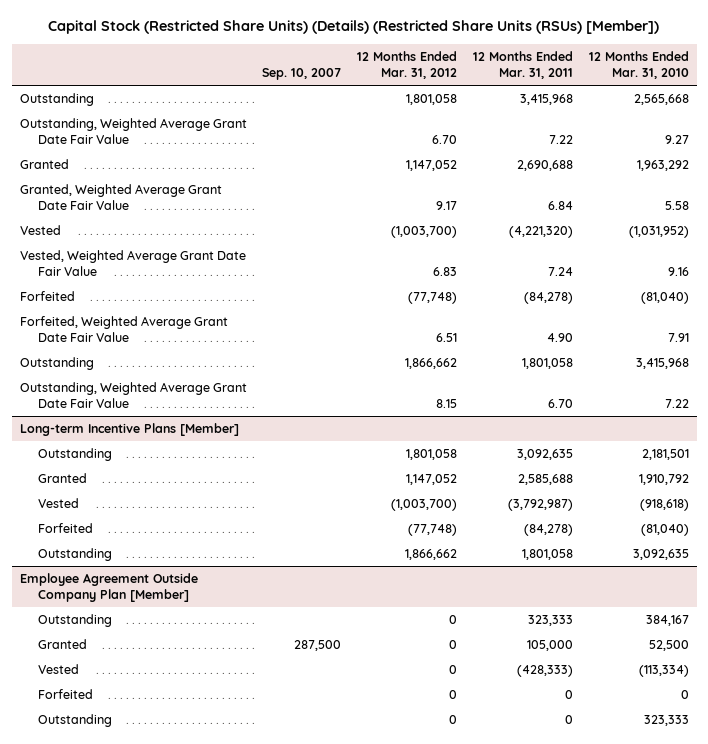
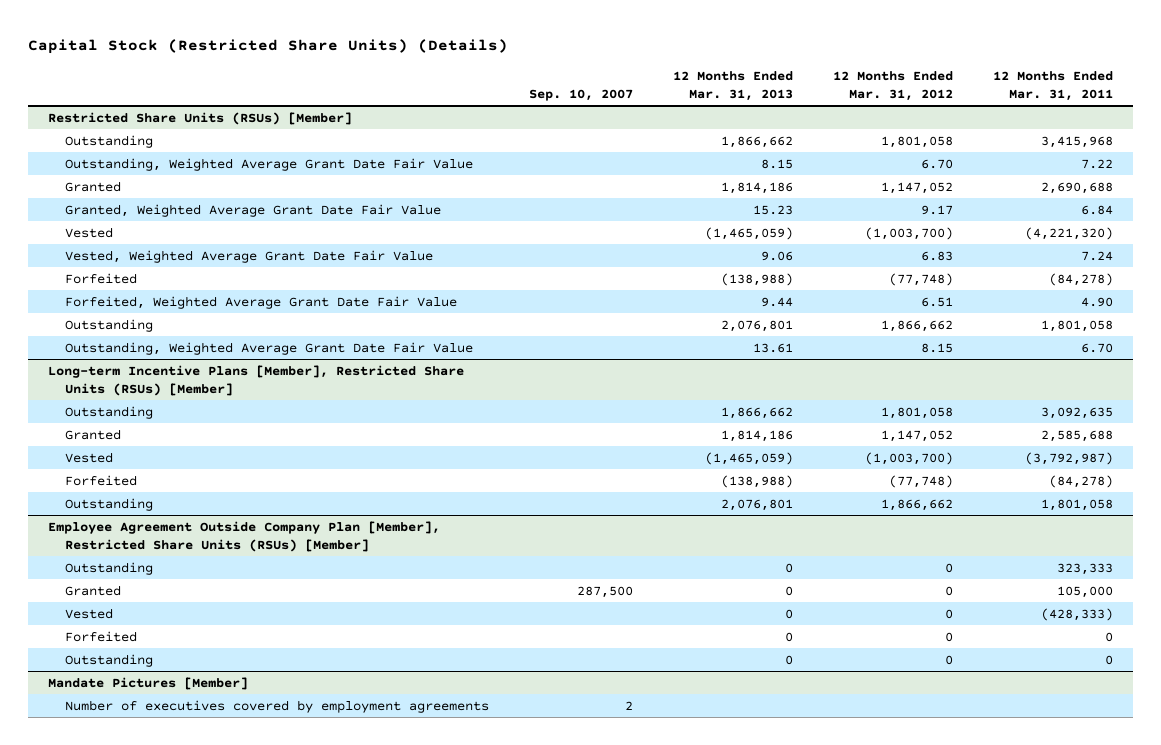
- Capital Stock (Restricted Share Units) (Details) (Restricted Share Units (RSUs) [Member])
+ Capital Stock (Restricted Share Units) (Details)
- | Sep. 10, 2007 | 12 Months Ended Mar. 31, 2012 | 12 Months Ended Mar. 31, 2011 | 12 Months Ended Mar. 31, 2010
+ | Sep. 10, 2007 | 12 Months Ended Mar. 31, 2013 | 12 Months Ended Mar. 31, 2012 | 12 Months Ended Mar. 31, 2011
+ Restricted Share Units (RSUs) [Member]
- Long-term Incentive Plans [Member]
+ Long-term Incentive Plans [Member], Restricted Share Units (RSUs) [Member]
- Employee Agreement Outside Company Plan [Member]
+ Employee Agreement Outside Company Plan [Member], Restricted Share Units (RSUs) [Member]
+ Mandate Pictures [Member]
+ Number of executives covered by employment agreements | 2 | | |

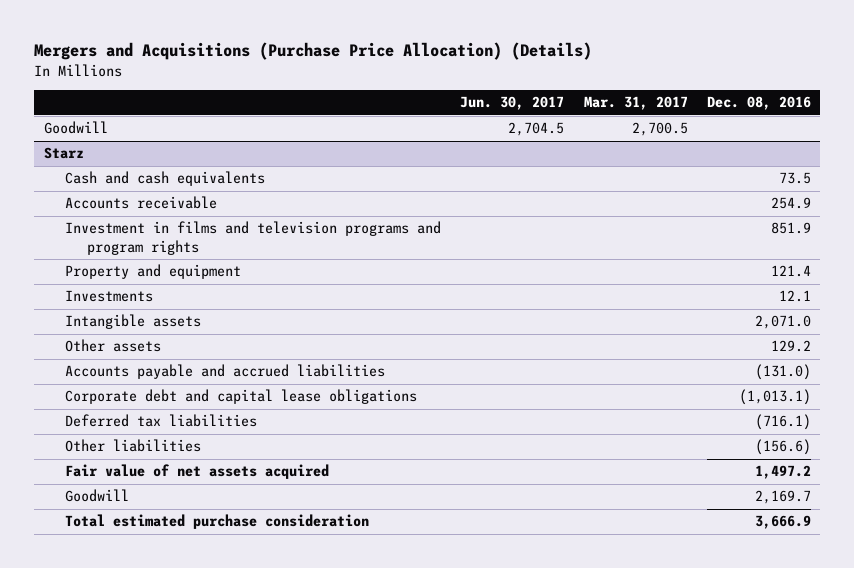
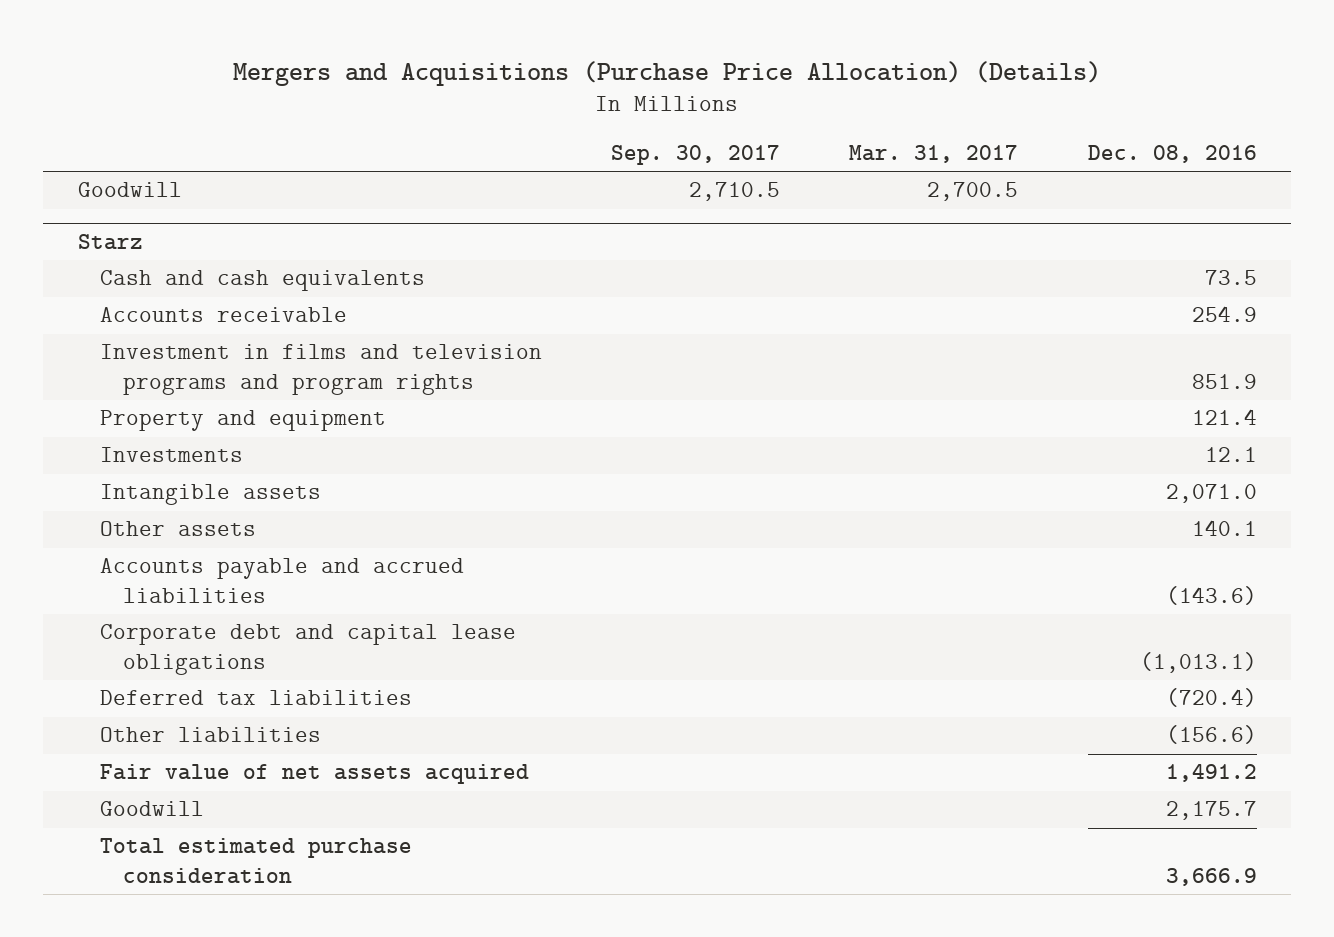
- | Jun. 30, 2017 | Mar. 31, 2017 | Dec. 08, 2016
+ | Sep. 30, 2017 | Mar. 31, 2017 | Dec. 08, 2016
@ Starz
- Other assets | | | 129.2
- Accounts payable and accrued liabilities | | | (131.0)
+ Other assets | | | 140.1
+ Accounts payable and accrued liabilities | | | (143.6)
- Deferred tax liabilities | | | (716.1)
+ Deferred tax liabilities | | | (720.4)
- Fair value of net assets acquired | | | 1,497.2
- Goodwill | | | 2,169.7
+ Fair value of net assets acquired | | | 1,491.2
+ Goodwill | | | 2,175.7

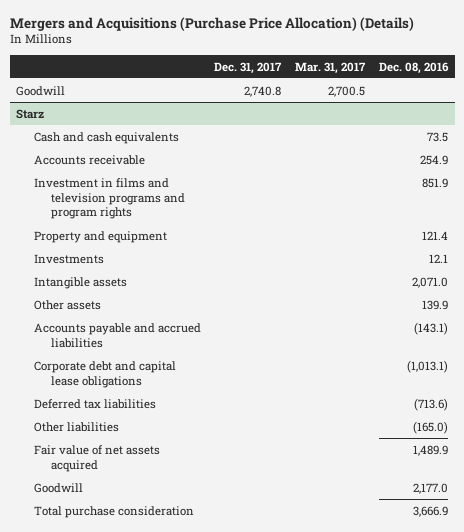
- | Sep. 30, 2017 | Mar. 31, 2017 | Dec. 08, 2016
+ | Dec. 31, 2017 | Mar. 31, 2017 | Dec. 08, 2016
@ Starz
- Other assets | | | 140.1
- Accounts payable and accrued liabilities | | | (143.6)
+ Other assets | | | 139.9
+ Accounts payable and accrued liabilities | | | (143.1)
- Deferred tax liabilities | | | (720.4)
- Other liabilities | | | (156.6)
- Fair value of net assets acquired | | | 1,491.2
- Goodwill | | | 2,175.7
- Total estimated purchase consideration | | | 3,666.9
+ Deferred tax liabilities | | | (713.6)
+ Other liabilities | | | (165.0)
+ Fair value of net assets acquired | | | 1,489.9
+ Goodwill | | | 2,177.0
+ Total purchase consideration | | | 3,666.9

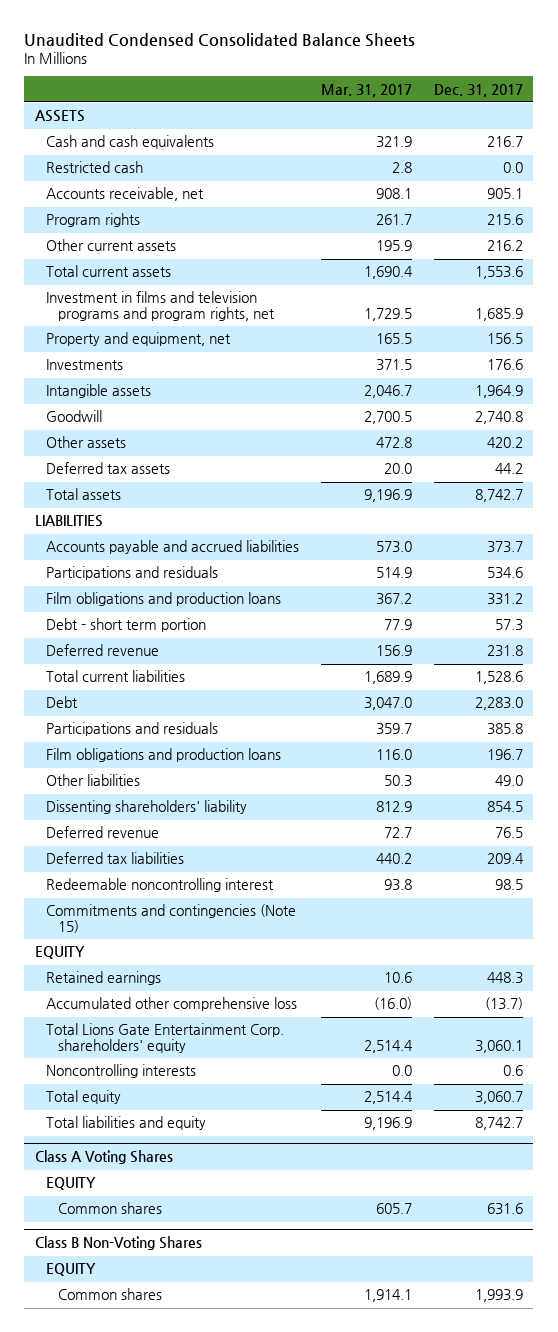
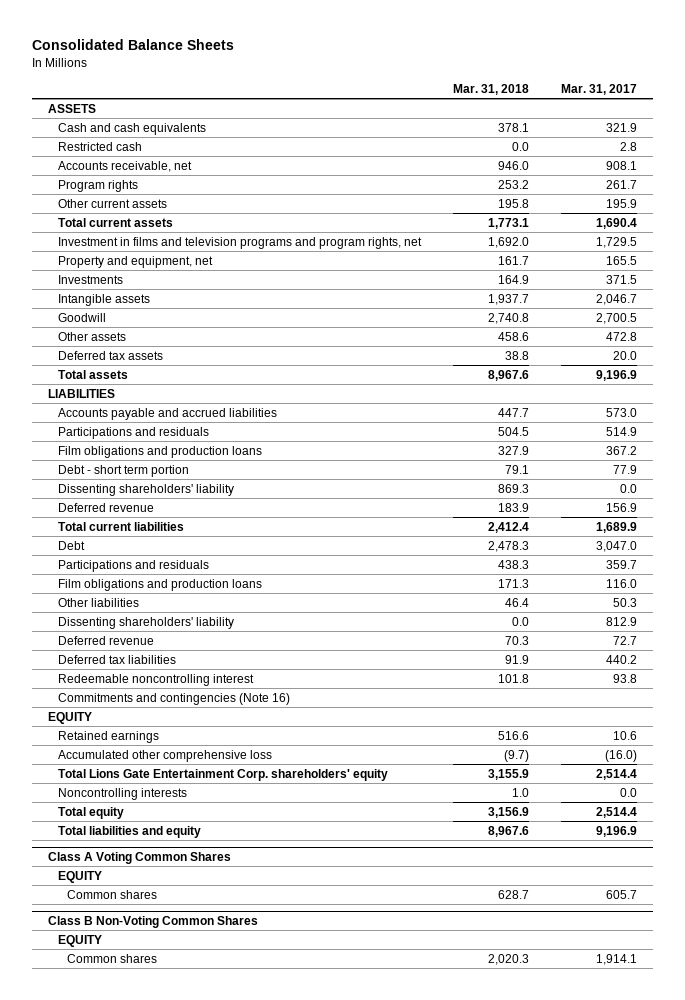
- Unaudited Condensed Consolidated Balance Sheets
+ Consolidated Balance Sheets
- | Mar. 31, 2017 | Dec. 31, 2017
+ | Mar. 31, 2018 | Mar. 31, 2017
+ Dissenting shareholders' liability | 869.3 | 0.0
- Commitments and contingencies (Note 15)
+ Commitments and contingencies (Note 16)
- Class A Voting Shares
+ Class A Voting Common Shares
- Class B Non-Voting Shares
+ Class B Non-Voting Common Shares

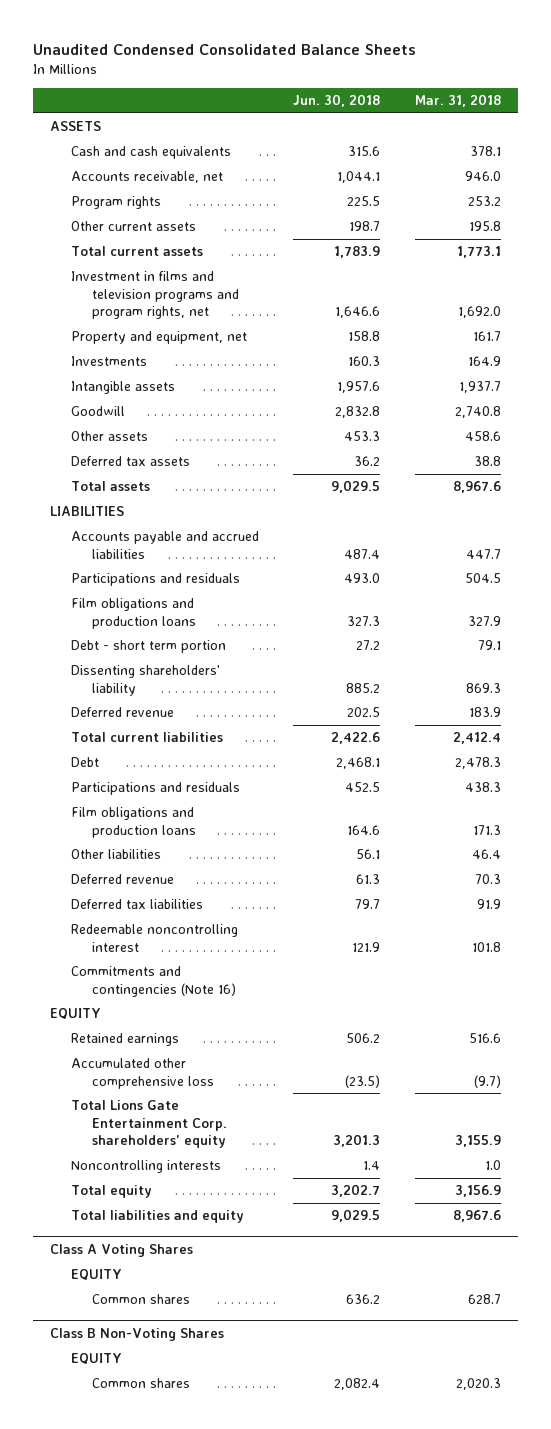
- Consolidated Balance Sheets
+ Unaudited Condensed Consolidated Balance Sheets
- | Mar. 31, 2018 | Mar. 31, 2017
+ | Jun. 30, 2018 | Mar. 31, 2018
- Restricted cash | 0.0 | 2.8
- Dissenting shareholders' liability | 0.0 | 812.9
- Class A Voting Common Shares
+ Class A Voting Shares
- Class B Non-Voting Common Shares
+ Class B Non-Voting Shares

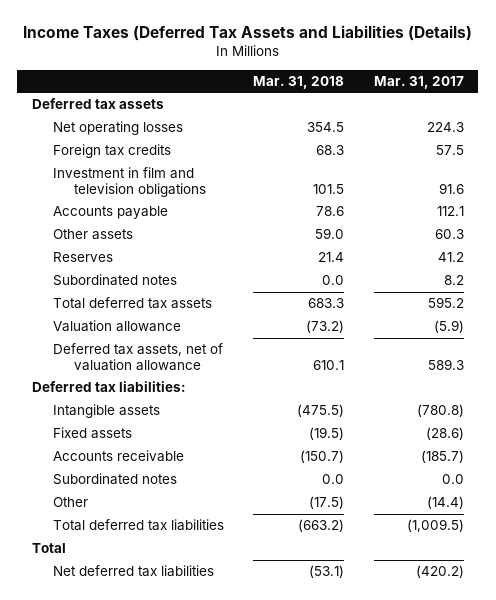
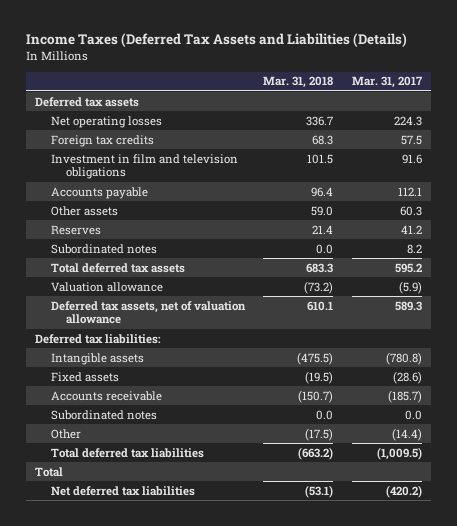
- Net operating losses | 354.5 | 224.3
+ Net operating losses | 336.7 | 224.3
- Accounts payable | 78.6 | 112.1
+ Accounts payable | 96.4 | 112.1

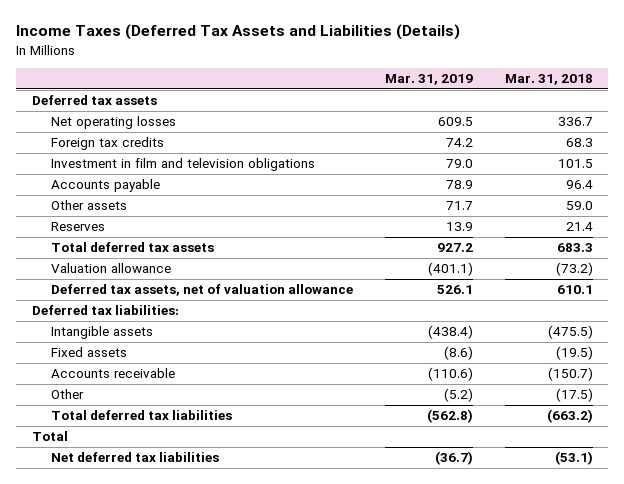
- | Mar. 31, 2018 | Mar. 31, 2017
+ | Mar. 31, 2019 | Mar. 31, 2018
- Subordinated notes | 0.0 | 8.2
- Subordinated notes | 0.0 | 0.0

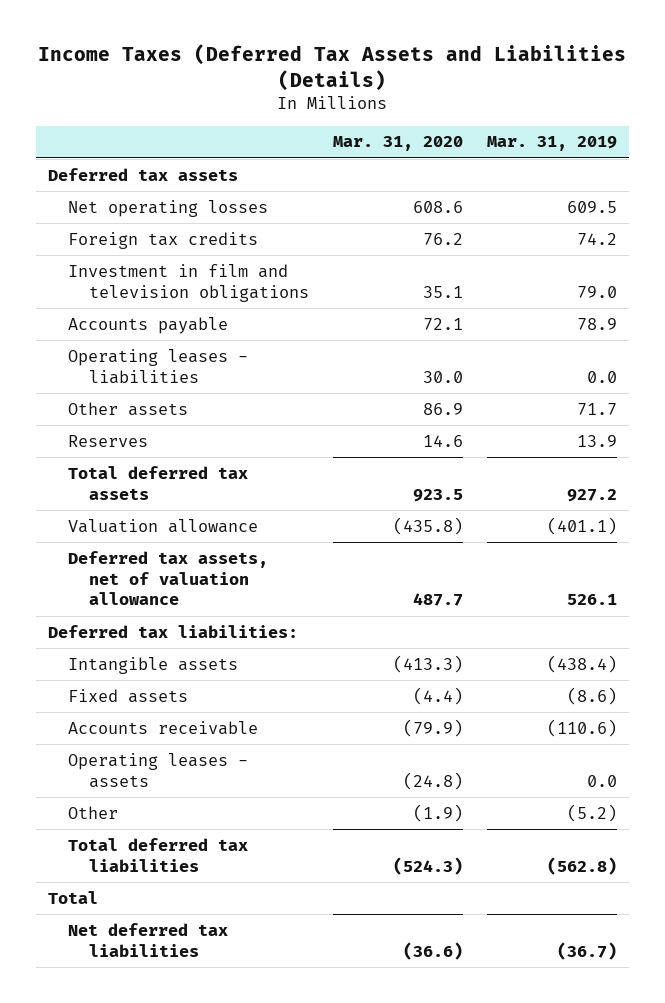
- | Mar. 31, 2019 | Mar. 31, 2018
+ | Mar. 31, 2020 | Mar. 31, 2019
+ Operating leases - liabilities | 30.0 | 0.0
+ Operating leases - assets | (24.8) | 0.0

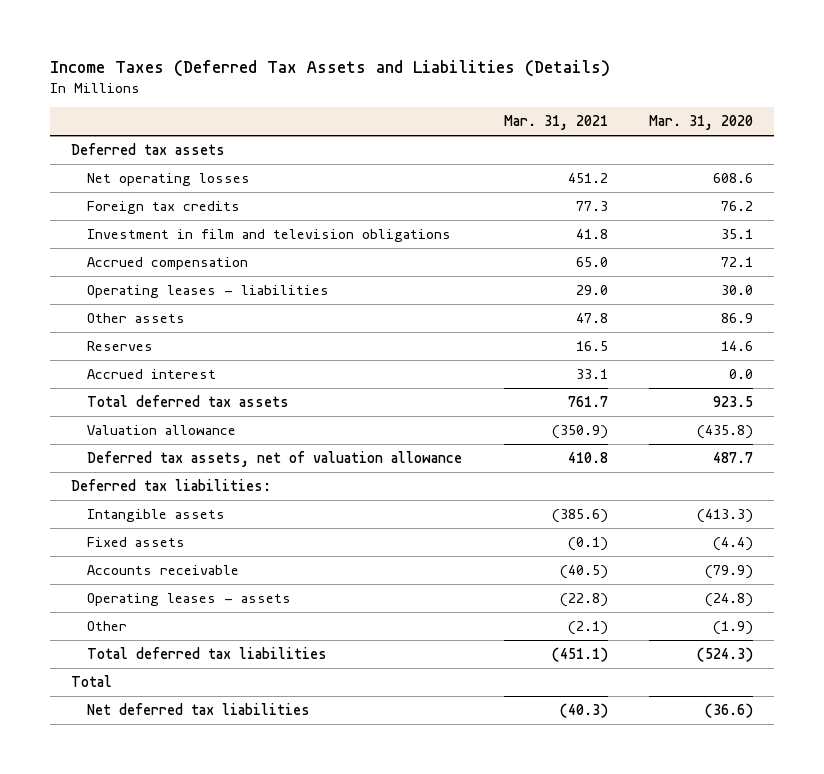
- | Mar. 31, 2020 | Mar. 31, 2019
+ | Mar. 31, 2021 | Mar. 31, 2020
- Accounts payable | 72.1 | 78.9
+ Accrued compensation | 65.0 | 72.1
+ Accrued interest | 33.1 | 0.0

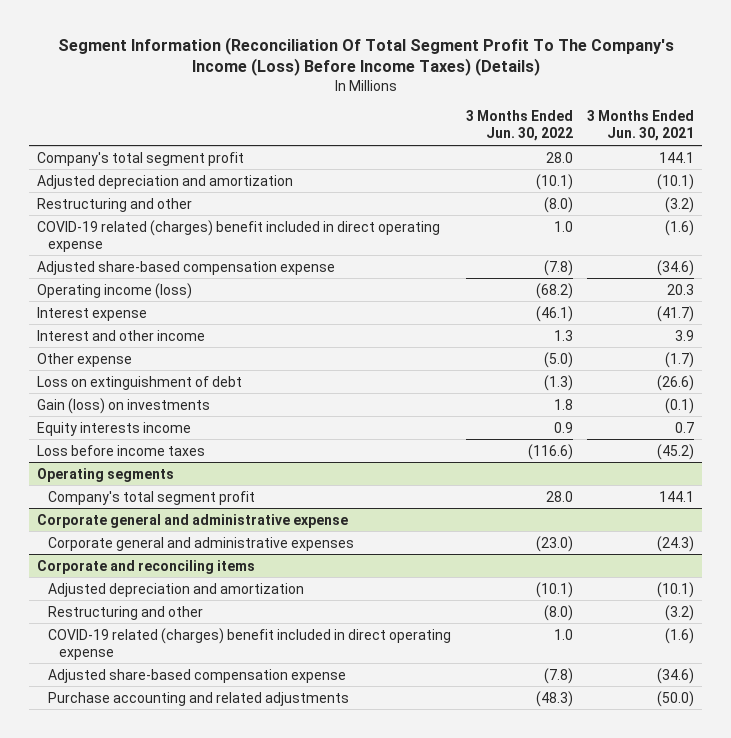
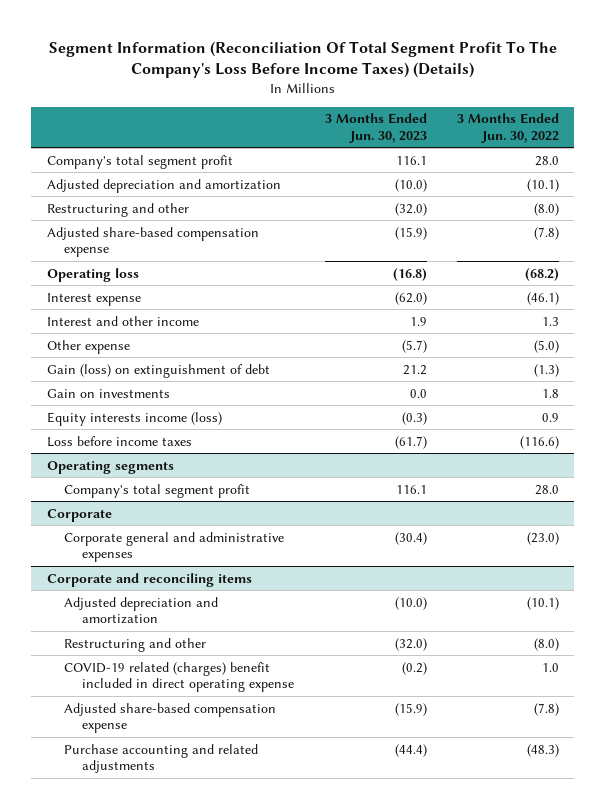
- Segment Information (Reconciliation Of Total Segment Profit To The Company's Income (Loss) Before Income Taxes) (Details)
+ Segment Information (Reconciliation Of Total Segment Profit To The Company's Loss Before Income Taxes) (Details)
- | 3 Months Ended Jun. 30, 2022 | 3 Months Ended Jun. 30, 2021
+ | 3 Months Ended Jun. 30, 2023 | 3 Months Ended Jun. 30, 2022
- COVID-19 related (charges) benefit included in direct operating expense | 1.0 | (1.6)
- Operating income (loss) | (68.2) | 20.3
+ Operating loss | (16.8) | (68.2)
- Loss on extinguishment of debt | (1.3) | (26.6)
- Gain (loss) on investments | 1.8 | (0.1)
- Equity interests income | 0.9 | 0.7
+ Gain (loss) on extinguishment of debt | 21.2 | (1.3)
+ Gain on investments | 0.0 | 1.8
+ Equity interests income (loss) | (0.3) | 0.9
- Corporate general and administrative expense
+ Corporate

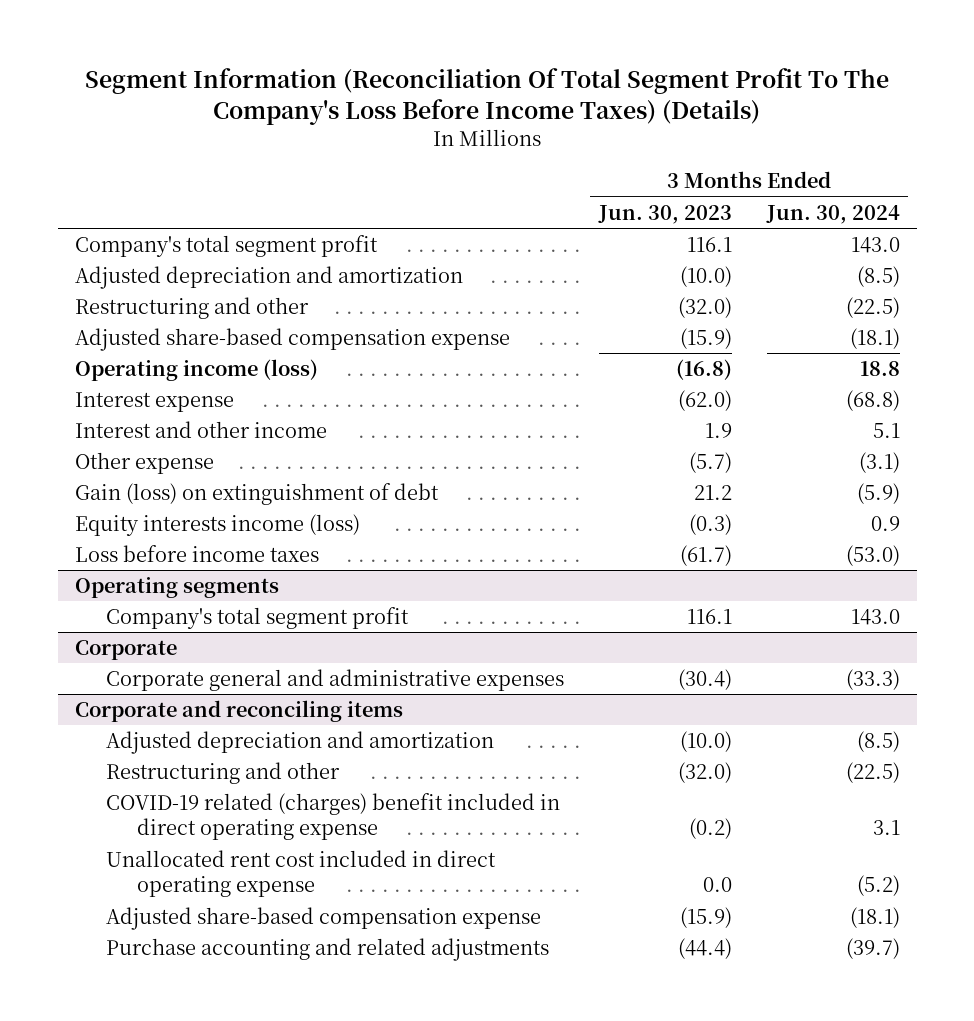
- | 3 Months Ended Jun. 30, 2023 | 3 Months Ended Jun. 30, 2022
+ | 3 Months Ended Jun. 30, 2023 | 3 Months Ended Jun. 30, 2024
- Operating loss | (16.8) | (68.2)
+ Operating income (loss) | (16.8) | 18.8
- Gain on investments | 0.0 | 1.8
@ Corporate and reconciling items
+ Unallocated rent cost included in direct operating expense | 0.0 | (5.2)

